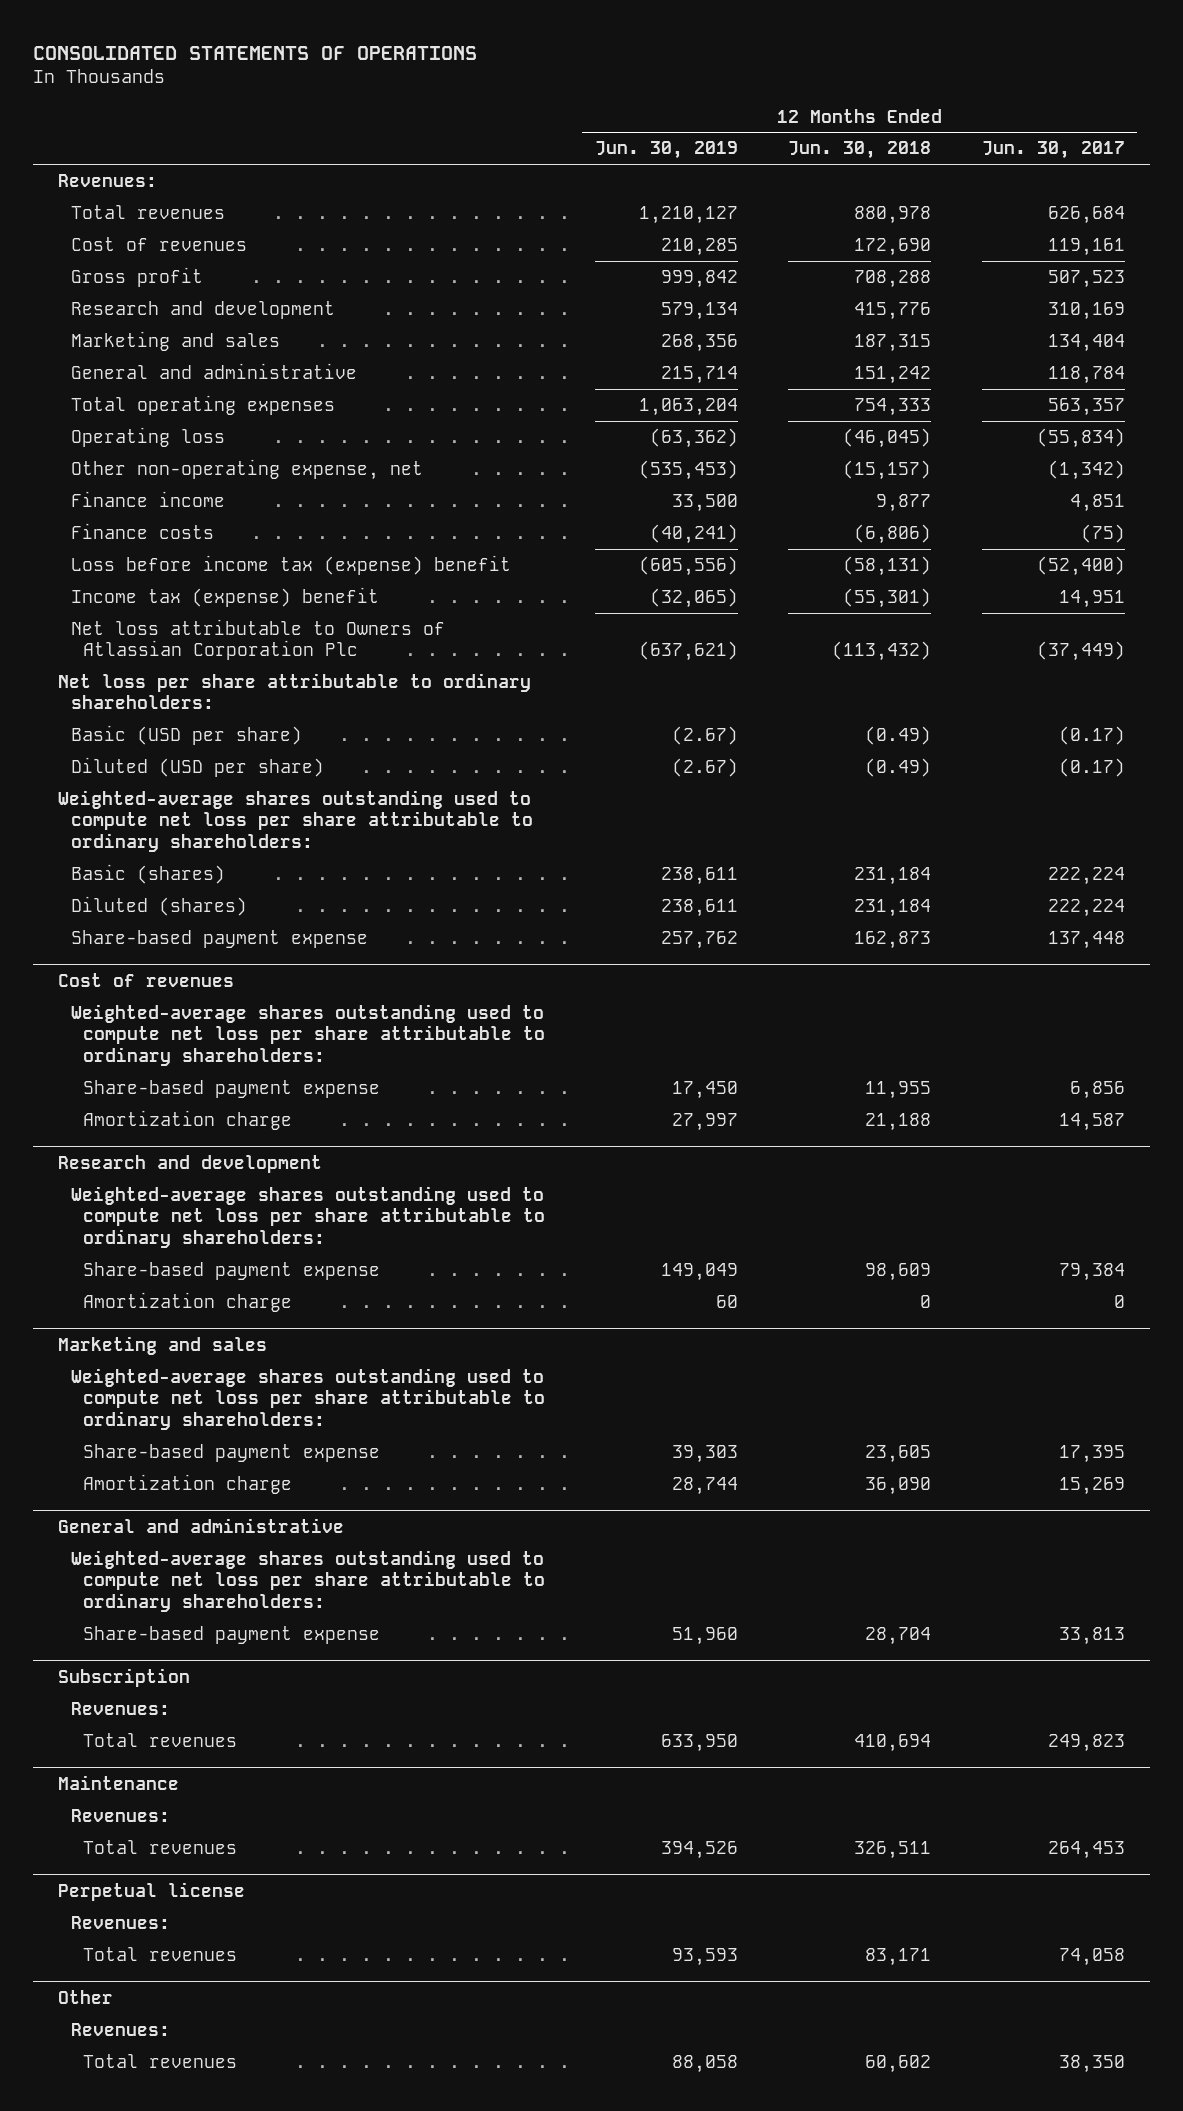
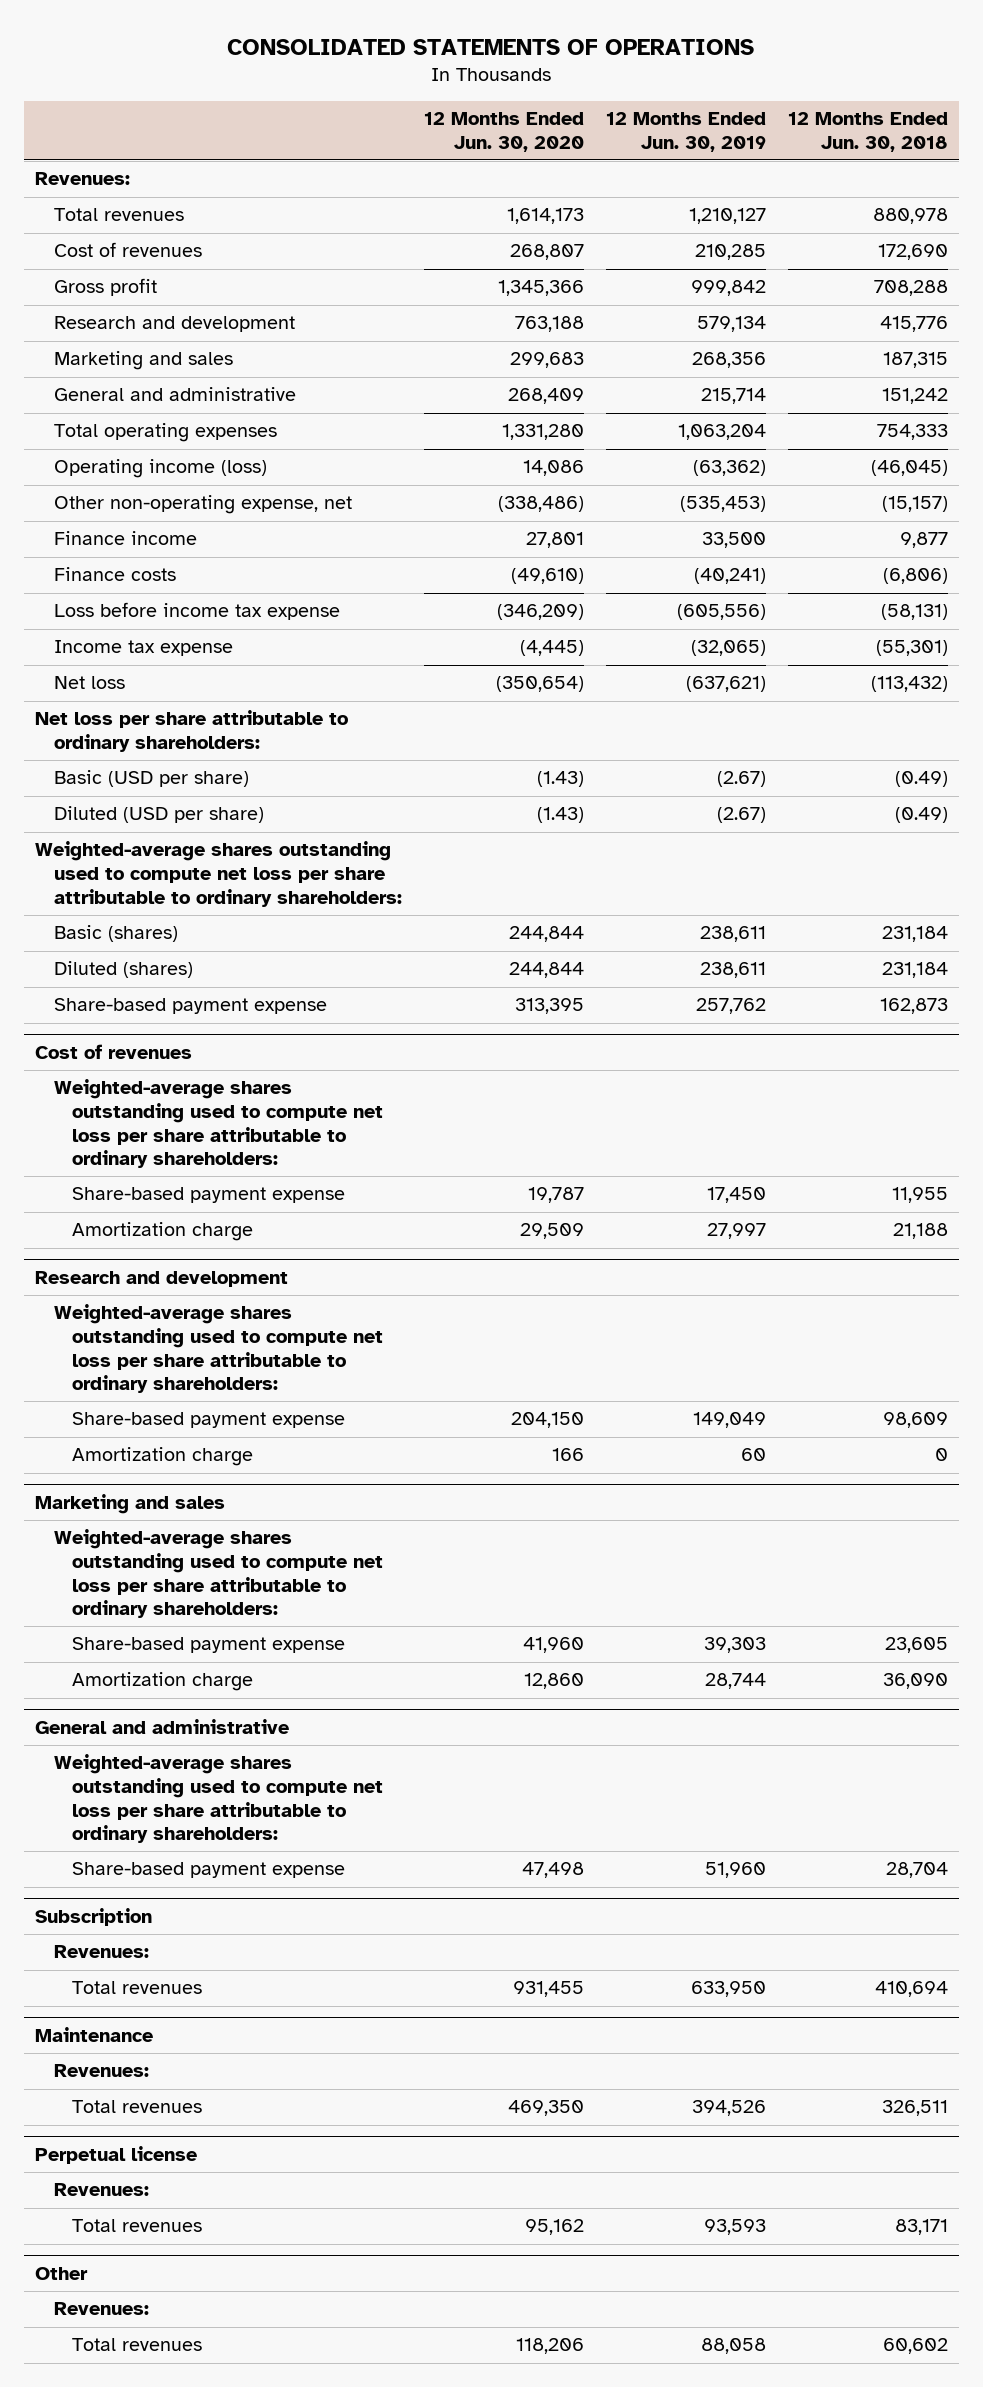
- | 12 Months Ended Jun. 30, 2019 | 12 Months Ended Jun. 30, 2018 | 12 Months Ended Jun. 30, 2017
+ | 12 Months Ended Jun. 30, 2020 | 12 Months Ended Jun. 30, 2019 | 12 Months Ended Jun. 30, 2018
- Operating loss | (63,362) | (46,045) | (55,834)
+ Operating income (loss) | 14,086 | (63,362) | (46,045)
- Loss before income tax (expense) benefit | (605,556) | (58,131) | (52,400)
- Income tax (expense) benefit | (32,065) | (55,301) | 14,951
- Net loss attributable to Owners of Atlassian Corporation Plc | (637,621) | (113,432) | (37,449)
+ Loss before income tax expense | (346,209) | (605,556) | (58,131)
+ Income tax expense | (4,445) | (32,065) | (55,301)
+ Net loss | (350,654) | (637,621) | (113,432)

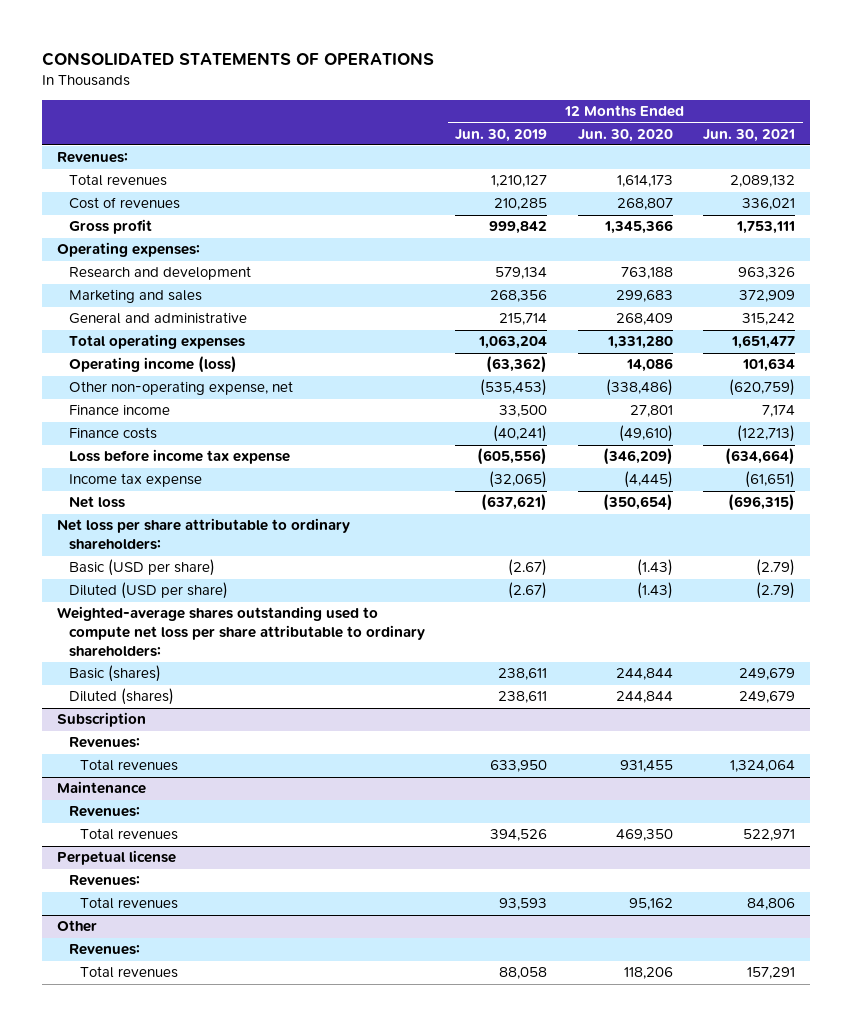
- | 12 Months Ended Jun. 30, 2020 | 12 Months Ended Jun. 30, 2019 | 12 Months Ended Jun. 30, 2018
+ | 12 Months Ended Jun. 30, 2019 | 12 Months Ended Jun. 30, 2020 | 12 Months Ended Jun. 30, 2021
+ Operating expenses:
- Share-based payment expense | 313,395 | 257,762 | 162,873
- Cost of revenues
- Weighted-average shares outstanding used to compute net loss per share attributable to ordinary shareholders:
- Share-based payment expense | 19,787 | 17,450 | 11,955
- Amortization charge | 29,509 | 27,997 | 21,188
- Research and development
- Weighted-average shares outstanding used to compute net loss per share attributable to ordinary shareholders:
- Share-based payment expense | 204,150 | 149,049 | 98,609
- Amortization charge | 166 | 60 | 0
- Marketing and sales
- Weighted-average shares outstanding used to compute net loss per share attributable to ordinary shareholders:
- Share-based payment expense | 41,960 | 39,303 | 23,605
- Amortization charge | 12,860 | 28,744 | 36,090
- General and administrative
- Weighted-average shares outstanding used to compute net loss per share attributable to ordinary shareholders:
- Share-based payment expense | 47,498 | 51,960 | 28,704

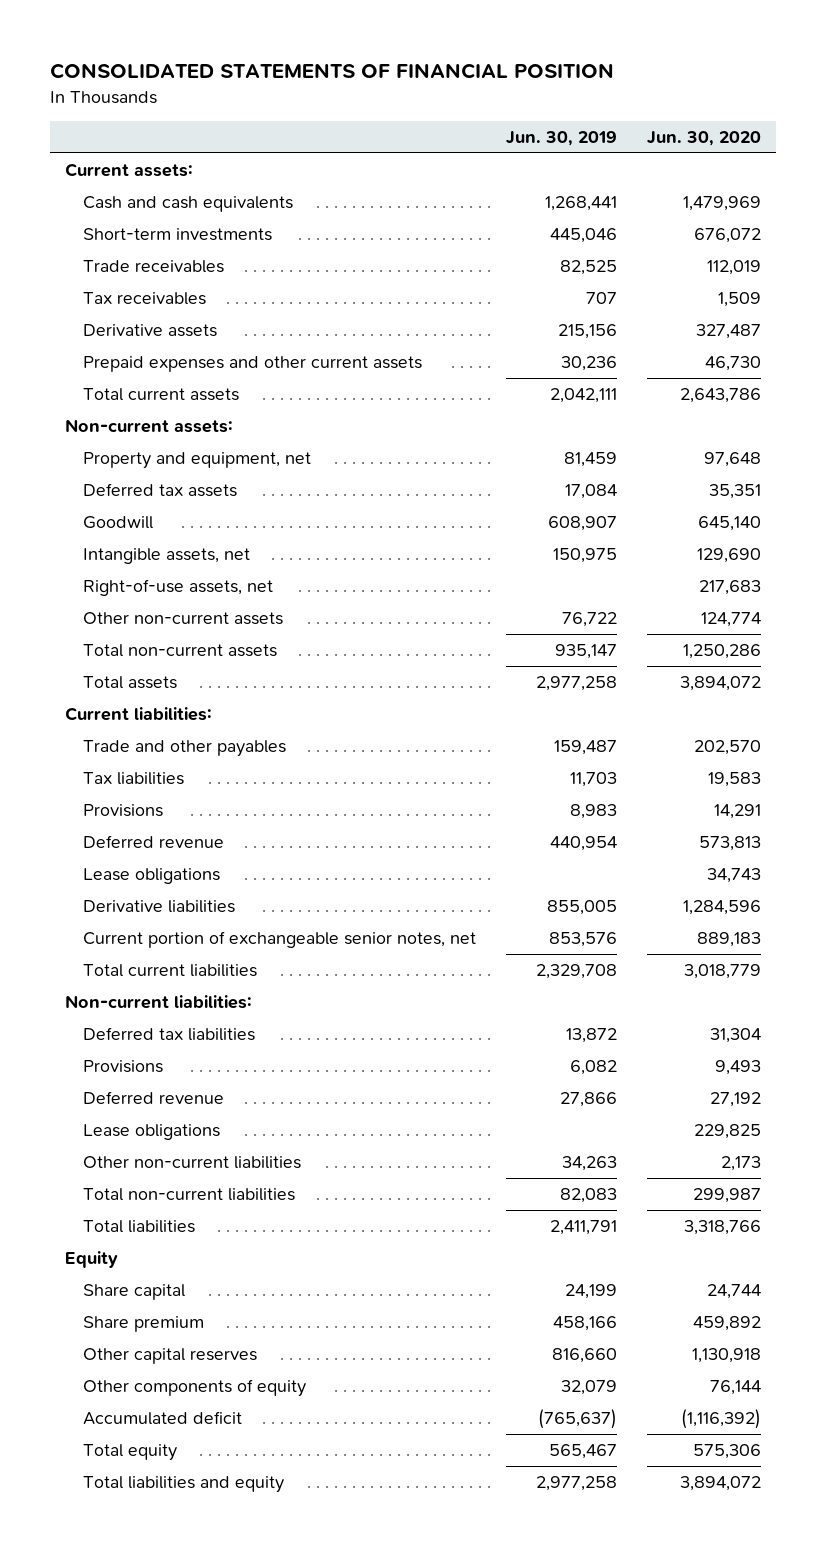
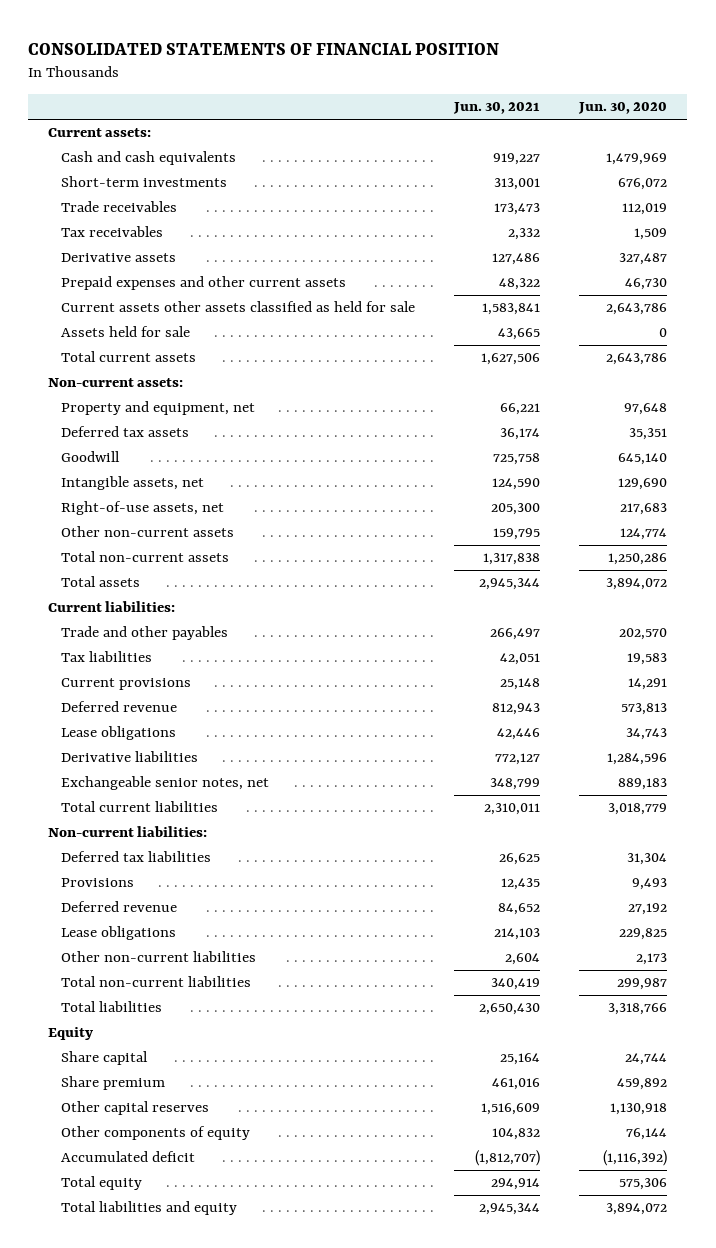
- | Jun. 30, 2019 | Jun. 30, 2020
+ | Jun. 30, 2021 | Jun. 30, 2020
+ Current assets other assets classified as held for sale | 1,583,841 | 2,643,786
+ Assets held for sale | 43,665 | 0
- Provisions | 8,983 | 14,291
+ Current provisions | 25,148 | 14,291
- Current portion of exchangeable senior notes, net | 853,576 | 889,183
+ Exchangeable senior notes, net | 348,799 | 889,183

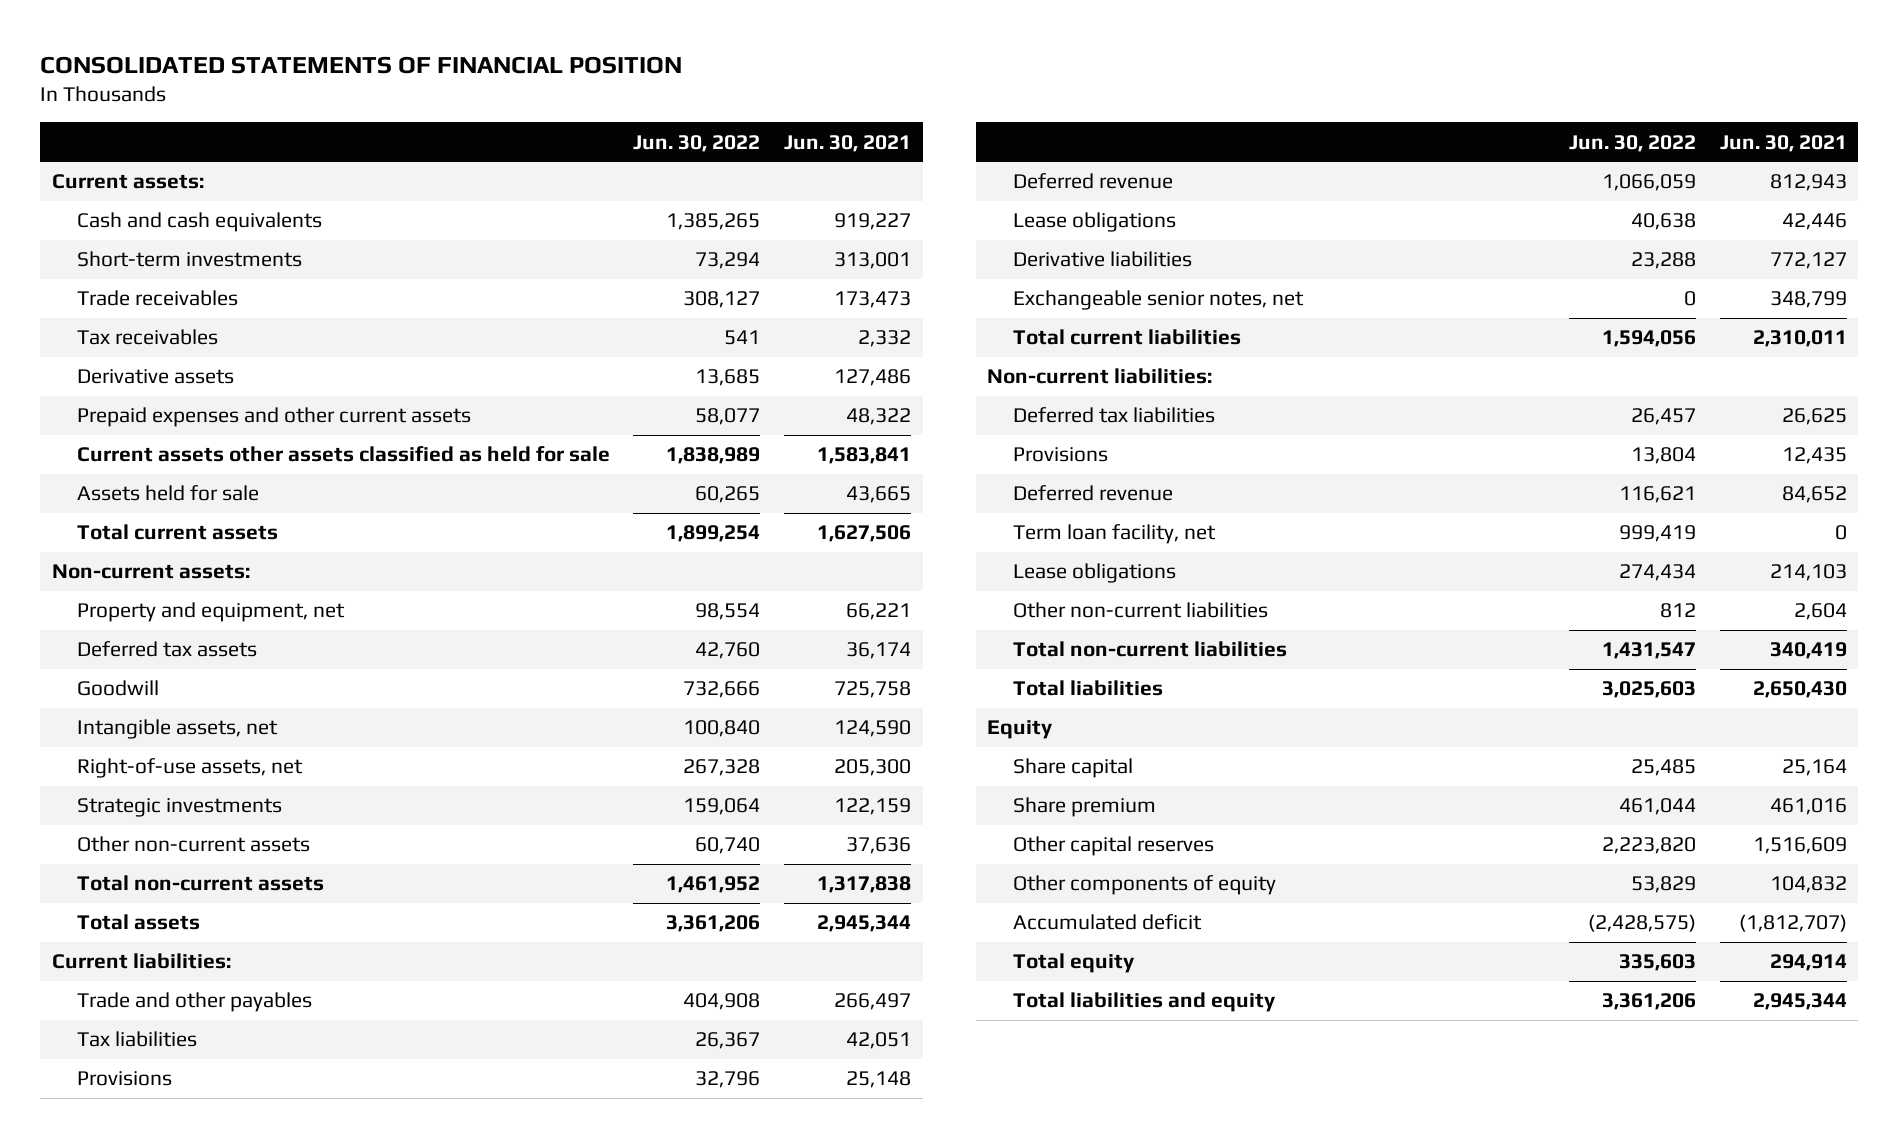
- | Jun. 30, 2021 | Jun. 30, 2020
+ | Jun. 30, 2022 | Jun. 30, 2021
- Other non-current assets | 159,795 | 124,774
+ Strategic investments | 159,064 | 122,159
+ Other non-current assets | 60,740 | 37,636
- Current provisions | 25,148 | 14,291
+ Provisions | 32,796 | 25,148
+ Term loan facility, net | 999,419 | 0

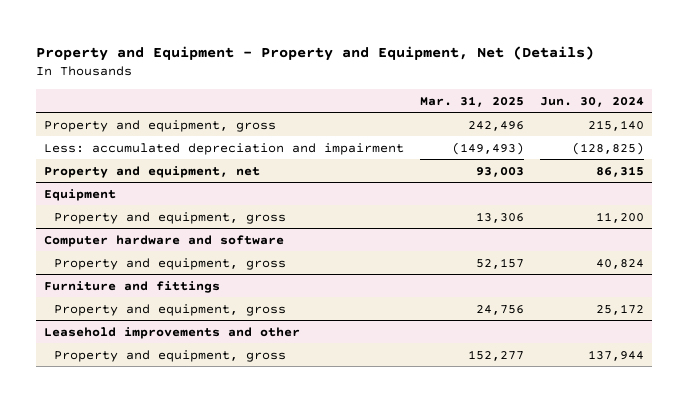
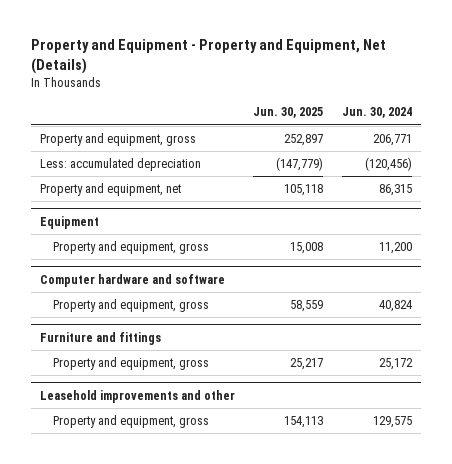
- | Mar. 31, 2025 | Jun. 30, 2024
+ | Jun. 30, 2025 | Jun. 30, 2024
- Property and equipment, gross | 242,496 | 215,140
- Less: accumulated depreciation and impairment | (149,493) | (128,825)
+ Property and equipment, gross | 252,897 | 206,771
+ Less: accumulated depreciation | (147,779) | (120,456)
@ Leasehold improvements and other
- Property and equipment, gross | 152,277 | 137,944
+ Property and equipment, gross | 154,113 | 129,575

